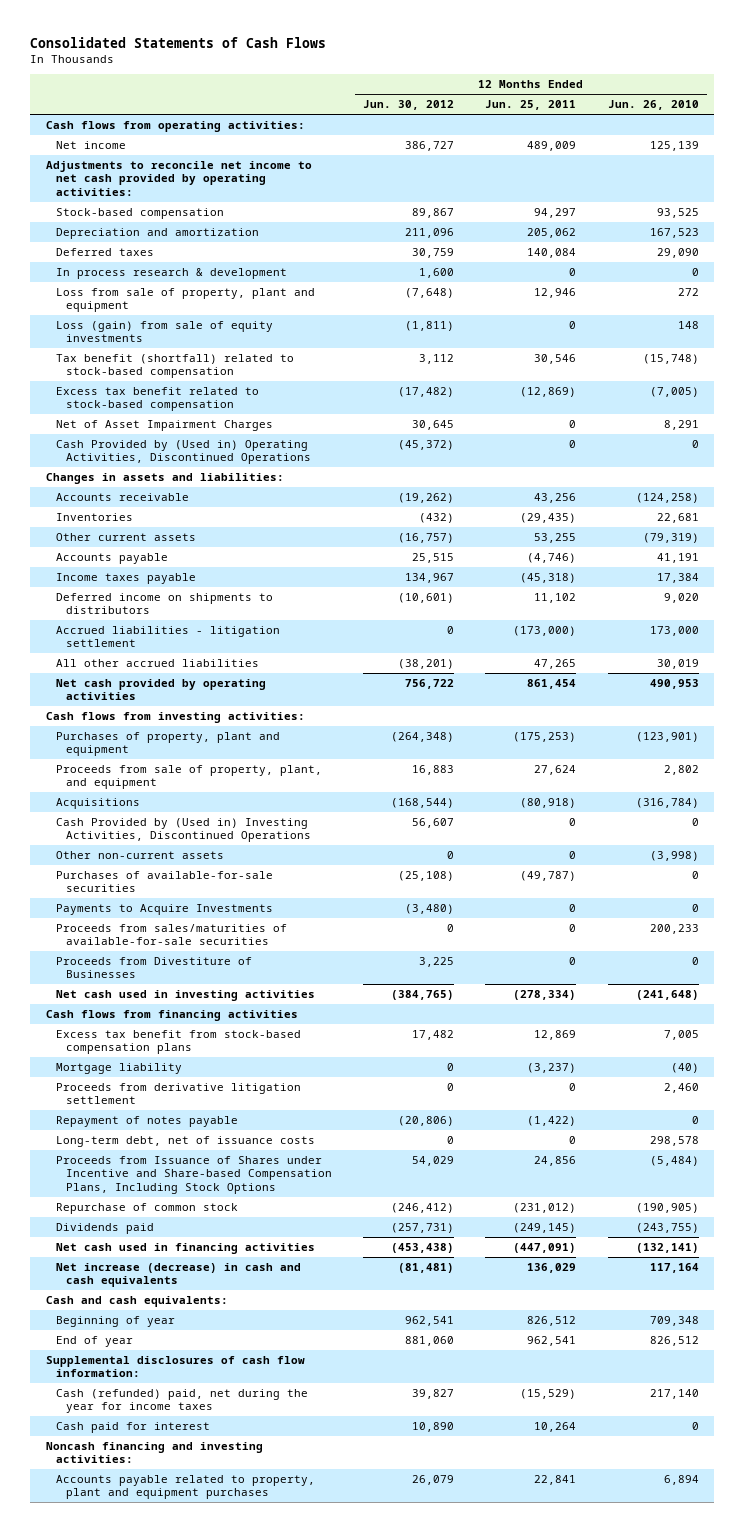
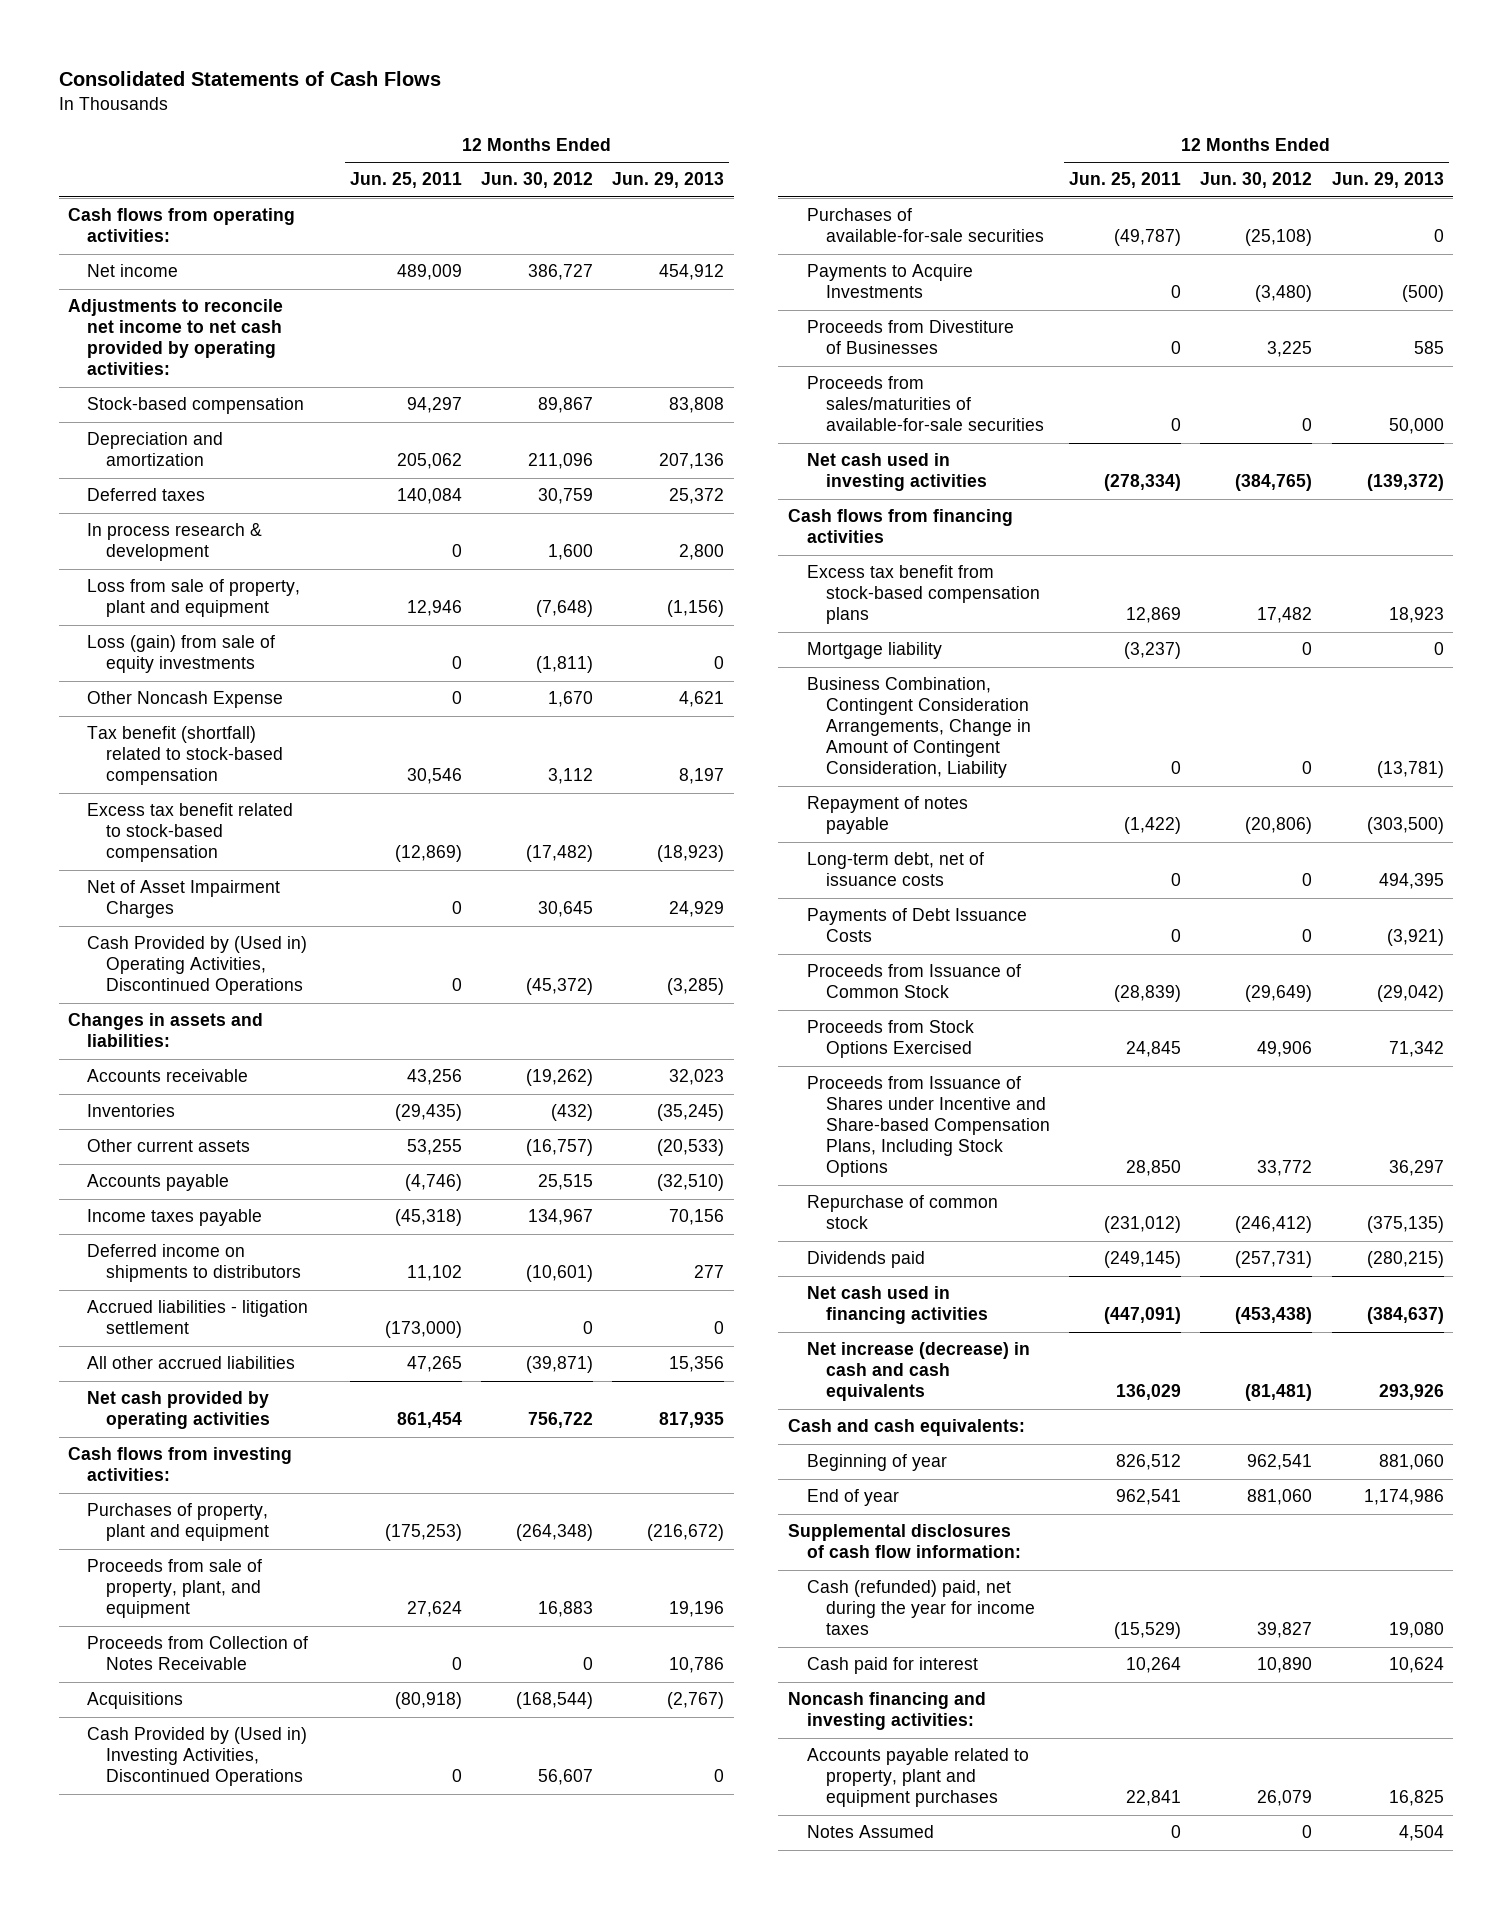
- | 12 Months Ended Jun. 30, 2012 | 12 Months Ended Jun. 25, 2011 | 12 Months Ended Jun. 26, 2010
+ | 12 Months Ended Jun. 25, 2011 | 12 Months Ended Jun. 30, 2012 | 12 Months Ended Jun. 29, 2013
+ Other Noncash Expense | 0 | 1,670 | 4,621
- All other accrued liabilities | (38,201) | 47,265 | 30,019
+ All other accrued liabilities | 47,265 | (39,871) | 15,356
+ Proceeds from Collection of Notes Receivable | 0 | 0 | 10,786
- Other non-current assets | 0 | 0 | (3,998)
moved down: Proceeds from sales/maturities of available-for-sale securities | 0 | 0 | 50,000
- Proceeds from derivative litigation settlement | 0 | 0 | 2,460
+ Business Combination, Contingent Consideration Arrangements, Change in Amount of Contingent Consideration, Liability | 0 | 0 | (13,781)
- Proceeds from Issuance of Shares under Incentive and Share-based Compensation Plans, Including Stock Options | 54,029 | 24,856 | (5,484)
+ Payments of Debt Issuance Costs | 0 | 0 | (3,921)
+ Proceeds from Issuance of Common Stock | (28,839) | (29,649) | (29,042)
+ Proceeds from Stock Options Exercised | 24,845 | 49,906 | 71,342
+ Proceeds from Issuance of Shares under Incentive and Share-based Compensation Plans, Including Stock Options | 28,850 | 33,772 | 36,297
+ Notes Assumed | 0 | 0 | 4,504

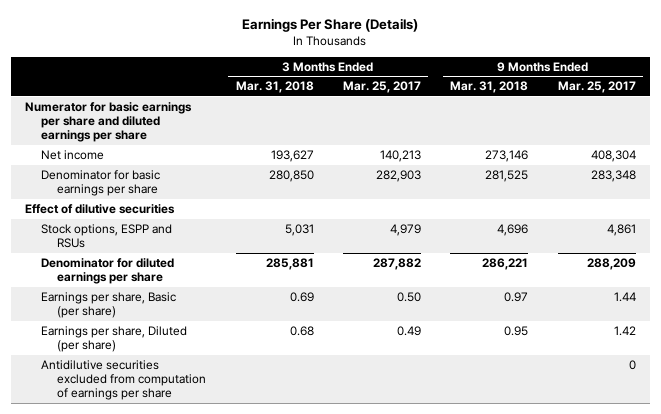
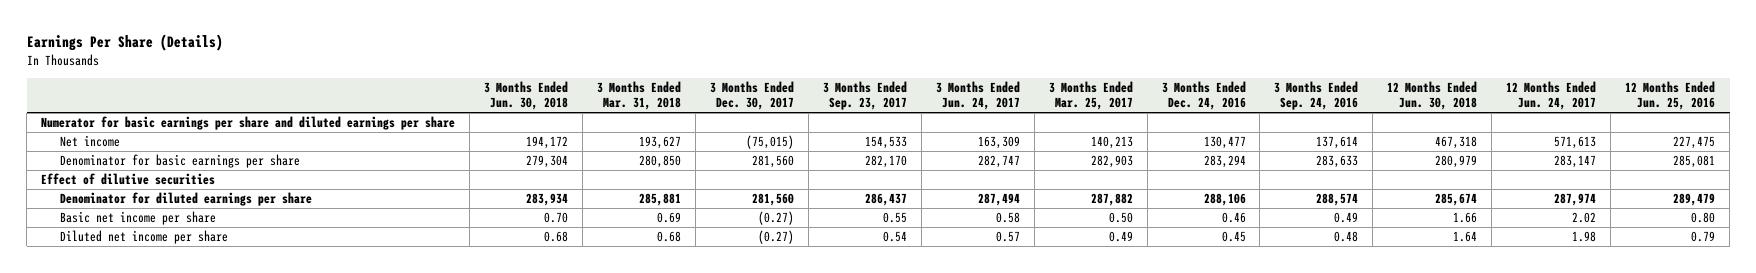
- | 3 Months Ended Mar. 31, 2018 | 3 Months Ended Mar. 25, 2017 | 9 Months Ended Mar. 31, 2018 | 9 Months Ended Mar. 25, 2017
+ | 3 Months Ended Jun. 30, 2018 | 3 Months Ended Mar. 31, 2018 | 3 Months Ended Dec. 30, 2017 | 3 Months Ended Sep. 23, 2017 | 3 Months Ended Jun. 24, 2017 | 3 Months Ended Mar. 25, 2017 | 3 Months Ended Dec. 24, 2016 | 3 Months Ended Sep. 24, 2016 | 12 Months Ended Jun. 30, 2018 | 12 Months Ended Jun. 24, 2017 | 12 Months Ended Jun. 25, 2016
- Stock options, ESPP and RSUs | 5,031 | 4,979 | 4,696 | 4,861
- Earnings per share, Basic (per share) | 0.69 | 0.50 | 0.97 | 1.44
- Earnings per share, Diluted (per share) | 0.68 | 0.49 | 0.95 | 1.42
- Antidilutive securities excluded from computation of earnings per share | | | | 0
+ Basic net income per share | 0.70 | 0.69 | (0.27) | 0.55 | 0.58 | 0.50 | 0.46 | 0.49 | 1.66 | 2.02 | 0.80
+ Diluted net income per share | 0.68 | 0.68 | (0.27) | 0.54 | 0.57 | 0.49 | 0.45 | 0.48 | 1.64 | 1.98 | 0.79

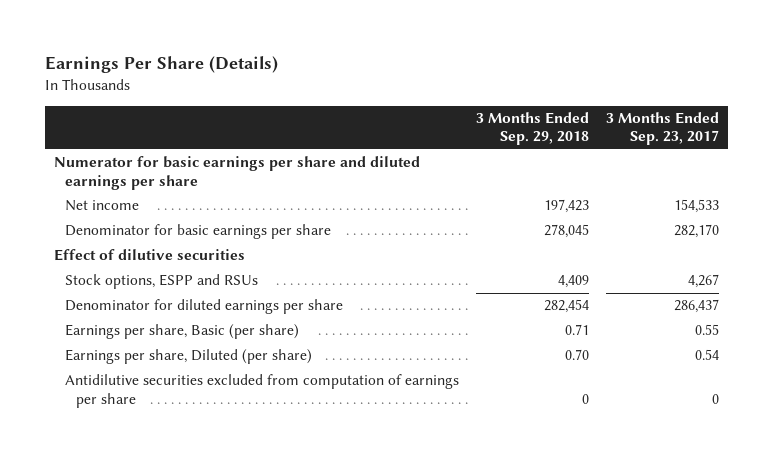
- | 3 Months Ended Jun. 30, 2018 | 3 Months Ended Mar. 31, 2018 | 3 Months Ended Dec. 30, 2017 | 3 Months Ended Sep. 23, 2017 | 3 Months Ended Jun. 24, 2017 | 3 Months Ended Mar. 25, 2017 | 3 Months Ended Dec. 24, 2016 | 3 Months Ended Sep. 24, 2016 | 12 Months Ended Jun. 30, 2018 | 12 Months Ended Jun. 24, 2017 | 12 Months Ended Jun. 25, 2016
+ | 3 Months Ended Sep. 29, 2018 | 3 Months Ended Sep. 23, 2017
+ Stock options, ESPP and RSUs | 4,409 | 4,267
- Basic net income per share | 0.70 | 0.69 | (0.27) | 0.55 | 0.58 | 0.50 | 0.46 | 0.49 | 1.66 | 2.02 | 0.80
- Diluted net income per share | 0.68 | 0.68 | (0.27) | 0.54 | 0.57 | 0.49 | 0.45 | 0.48 | 1.64 | 1.98 | 0.79
+ Earnings per share, Basic (per share) | 0.71 | 0.55
+ Earnings per share, Diluted (per share) | 0.70 | 0.54
+ Antidilutive securities excluded from computation of earnings per share | 0 | 0

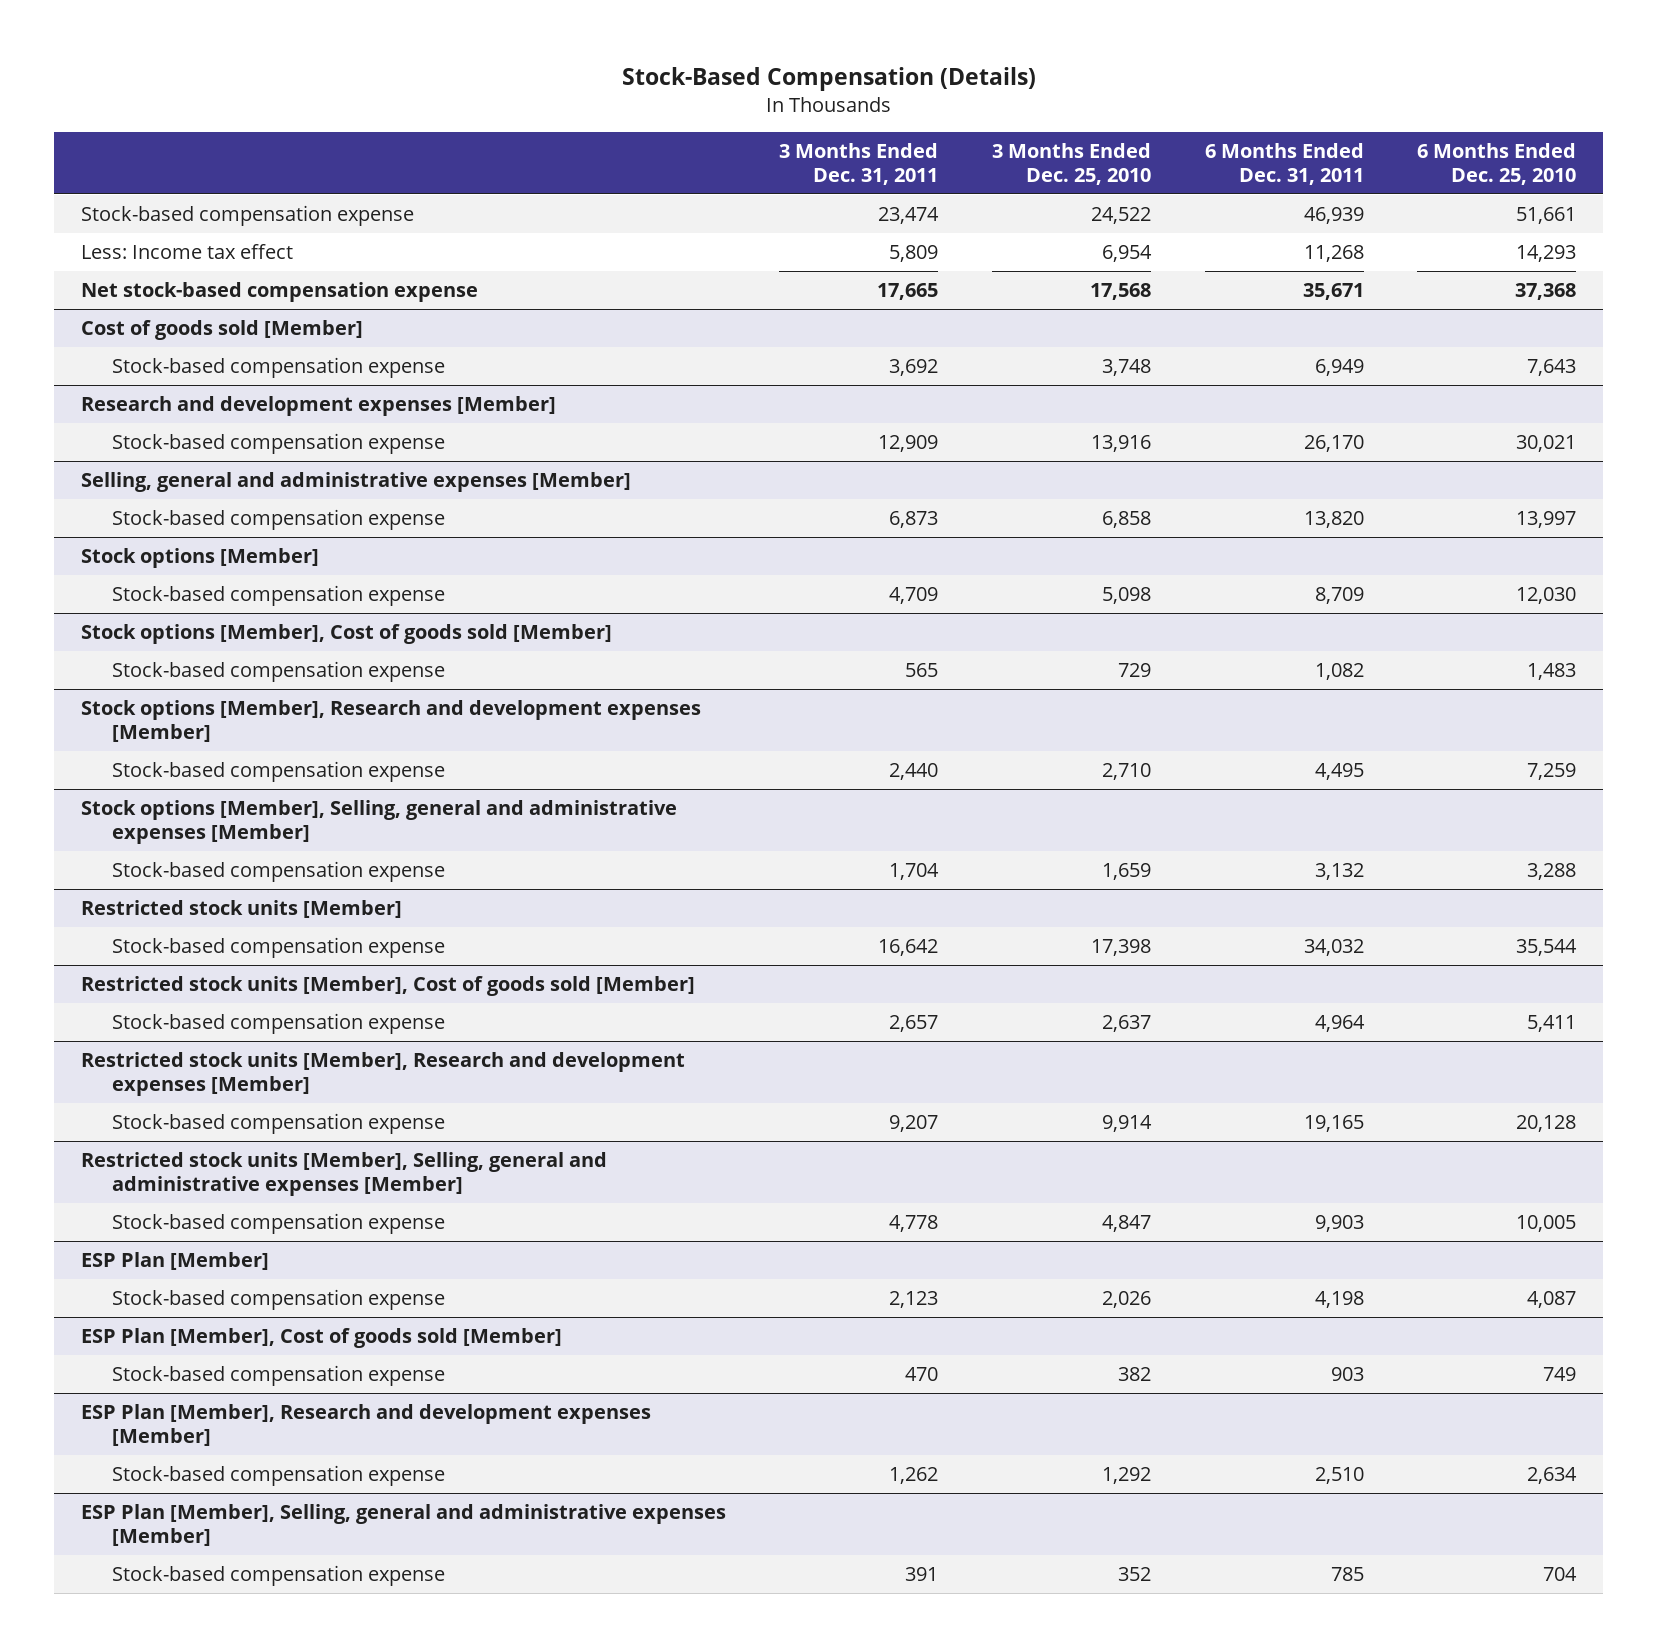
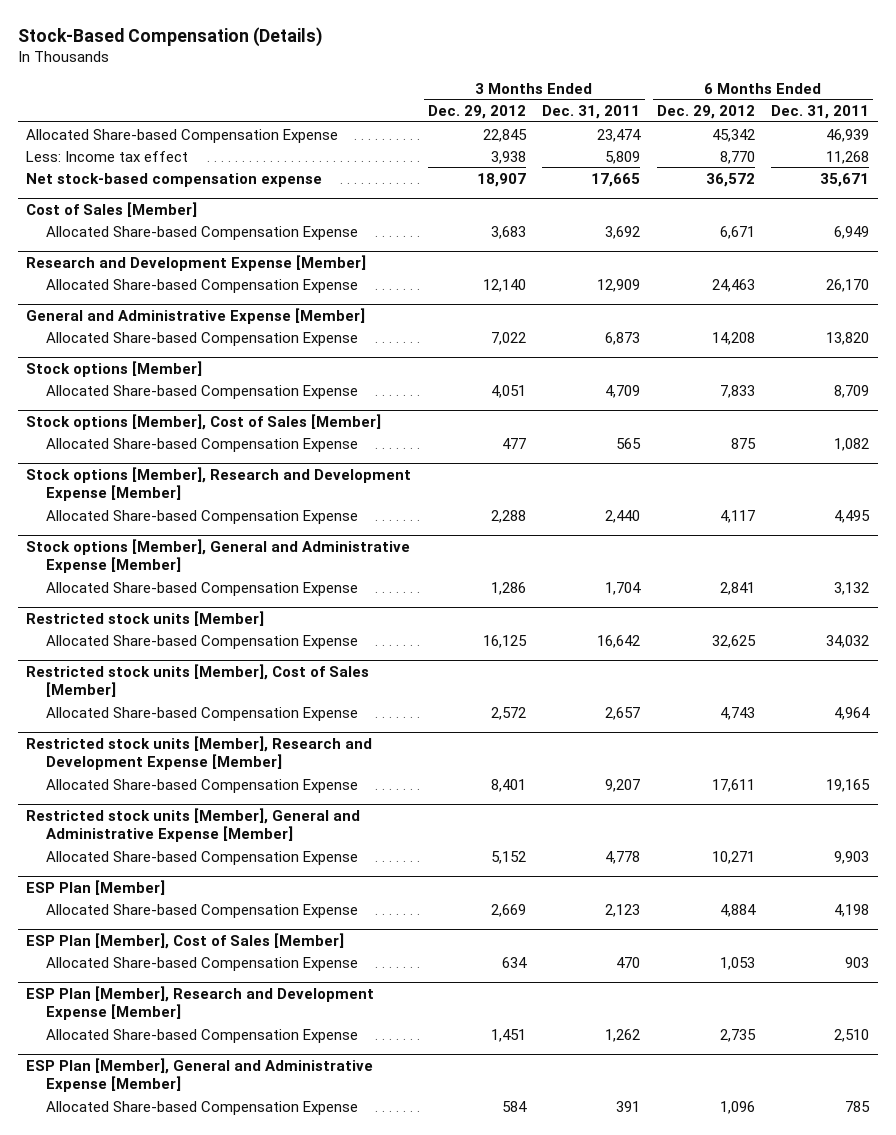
- | 3 Months Ended Dec. 31, 2011 | 3 Months Ended Dec. 25, 2010 | 6 Months Ended Dec. 31, 2011 | 6 Months Ended Dec. 25, 2010
+ | 3 Months Ended Dec. 29, 2012 | 3 Months Ended Dec. 31, 2011 | 6 Months Ended Dec. 29, 2012 | 6 Months Ended Dec. 31, 2011
- Stock-based compensation expense | 23,474 | 24,522 | 46,939 | 51,661
+ Allocated Share-based Compensation Expense | 22,845 | 23,474 | 45,342 | 46,939
- Cost of goods sold [Member]
- Stock-based compensation expense | 3,692 | 3,748 | 6,949 | 7,643
- Research and development expenses [Member]
- Stock-based compensation expense | 12,909 | 13,916 | 26,170 | 30,021
- Selling, general and administrative expenses [Member]
- Stock-based compensation expense | 6,873 | 6,858 | 13,820 | 13,997
+ Cost of Sales [Member]
+ Allocated Share-based Compensation Expense | 3,683 | 3,692 | 6,671 | 6,949
+ Research and Development Expense [Member]
+ Allocated Share-based Compensation Expense | 12,140 | 12,909 | 24,463 | 26,170
+ General and Administrative Expense [Member]
+ Allocated Share-based Compensation Expense | 7,022 | 6,873 | 14,208 | 13,820
@ Stock options [Member]
- Stock-based compensation expense | 4,709 | 5,098 | 8,709 | 12,030
- Stock options [Member], Cost of goods sold [Member]
- Stock-based compensation expense | 565 | 729 | 1,082 | 1,483
- Stock options [Member], Research and development expenses [Member]
- Stock-based compensation expense | 2,440 | 2,710 | 4,495 | 7,259
- Stock options [Member], Selling, general and administrative expenses [Member]
- Stock-based compensation expense | 1,704 | 1,659 | 3,132 | 3,288
@ Stock options [Member]
+ Allocated Share-based Compensation Expense | 4,051 | 4,709 | 7,833 | 8,709
+ Stock options [Member], Cost of Sales [Member]
+ Allocated Share-based Compensation Expense | 477 | 565 | 875 | 1,082
+ Stock options [Member], Research and Development Expense [Member]
+ Allocated Share-based Compensation Expense | 2,288 | 2,440 | 4,117 | 4,495
+ Stock options [Member], General and Administrative Expense [Member]
+ Allocated Share-based Compensation Expense | 1,286 | 1,704 | 2,841 | 3,132
@ Restricted stock units [Member]
- Stock-based compensation expense | 16,642 | 17,398 | 34,032 | 35,544
- Restricted stock units [Member], Cost of goods sold [Member]
- Stock-based compensation expense | 2,657 | 2,637 | 4,964 | 5,411
- Restricted stock units [Member], Research and development expenses [Member]
- Stock-based compensation expense | 9,207 | 9,914 | 19,165 | 20,128
- Restricted stock units [Member], Selling, general and administrative expenses [Member]
- Stock-based compensation expense | 4,778 | 4,847 | 9,903 | 10,005
@ Restricted stock units [Member]
+ Allocated Share-based Compensation Expense | 16,125 | 16,642 | 32,625 | 34,032
+ Restricted stock units [Member], Cost of Sales [Member]
+ Allocated Share-based Compensation Expense | 2,572 | 2,657 | 4,743 | 4,964
+ Restricted stock units [Member], Research and Development Expense [Member]
+ Allocated Share-based Compensation Expense | 8,401 | 9,207 | 17,611 | 19,165
+ Restricted stock units [Member], General and Administrative Expense [Member]
+ Allocated Share-based Compensation Expense | 5,152 | 4,778 | 10,271 | 9,903
@ ESP Plan [Member]
- Stock-based compensation expense | 2,123 | 2,026 | 4,198 | 4,087
- ESP Plan [Member], Cost of goods sold [Member]
- Stock-based compensation expense | 470 | 382 | 903 | 749
- ESP Plan [Member], Research and development expenses [Member]
- Stock-based compensation expense | 1,262 | 1,292 | 2,510 | 2,634
- ESP Plan [Member], Selling, general and administrative expenses [Member]
- Stock-based compensation expense | 391 | 352 | 785 | 704
@ ESP Plan [Member]
+ Allocated Share-based Compensation Expense | 2,669 | 2,123 | 4,884 | 4,198
+ ESP Plan [Member], Cost of Sales [Member]
+ Allocated Share-based Compensation Expense | 634 | 470 | 1,053 | 903
+ ESP Plan [Member], Research and Development Expense [Member]
+ Allocated Share-based Compensation Expense | 1,451 | 1,262 | 2,735 | 2,510
+ ESP Plan [Member], General and Administrative Expense [Member]
+ Allocated Share-based Compensation Expense | 584 | 391 | 1,096 | 785

